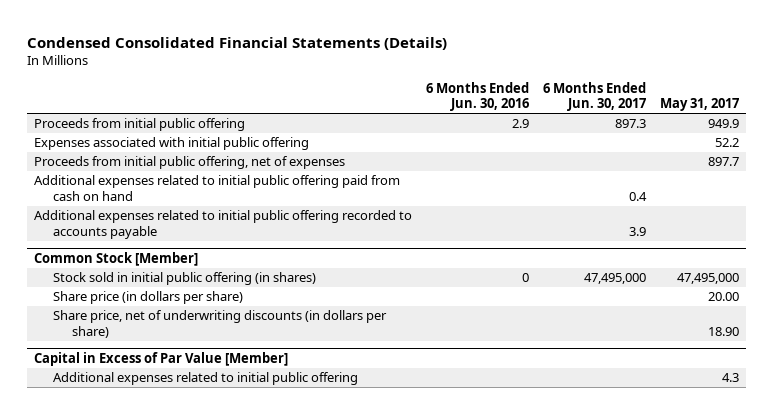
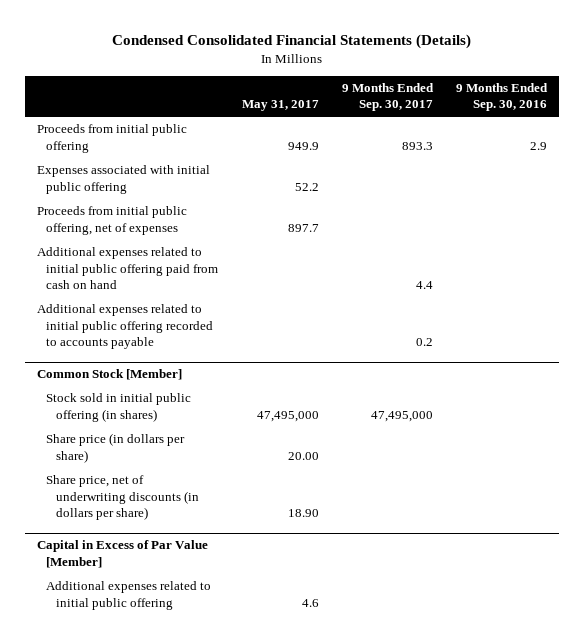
- | 6 Months Ended Jun. 30, 2016 | 6 Months Ended Jun. 30, 2017 | May 31, 2017
+ | May 31, 2017 | 9 Months Ended Sep. 30, 2017 | 9 Months Ended Sep. 30, 2016
@ Capital in Excess of Par Value [Member]
- Additional expenses related to initial public offering | | | 4.3
+ Additional expenses related to initial public offering | 4.6 | |

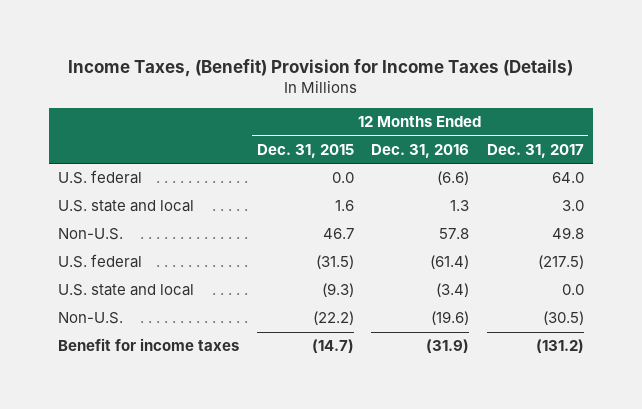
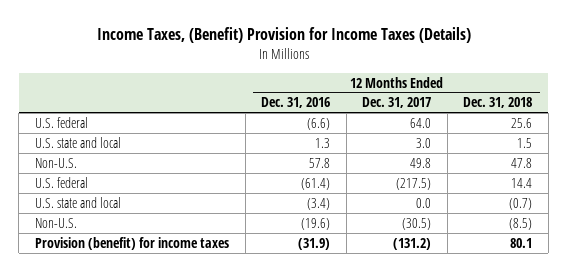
- | 12 Months Ended Dec. 31, 2015 | 12 Months Ended Dec. 31, 2016 | 12 Months Ended Dec. 31, 2017
+ | 12 Months Ended Dec. 31, 2016 | 12 Months Ended Dec. 31, 2017 | 12 Months Ended Dec. 31, 2018
- Benefit for income taxes | (14.7) | (31.9) | (131.2)
+ Provision (benefit) for income taxes | (31.9) | (131.2) | 80.1

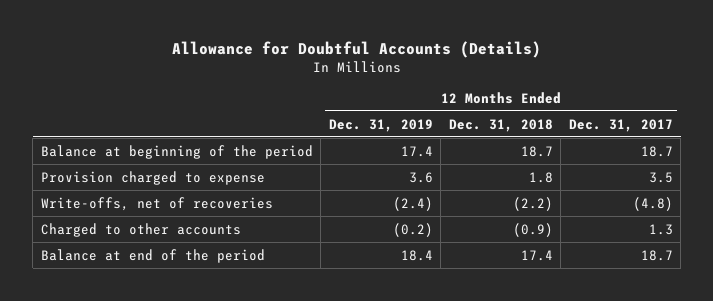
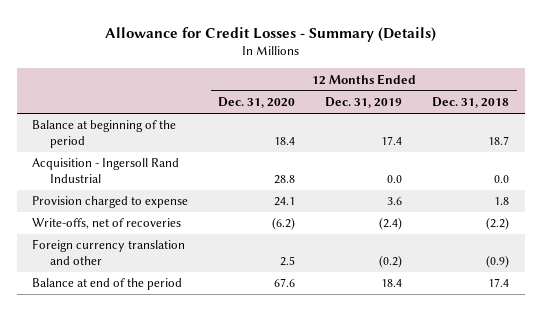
- Allowance for Doubtful Accounts (Details)
+ Allowance for Credit Losses - Summary (Details)
- | 12 Months Ended Dec. 31, 2019 | 12 Months Ended Dec. 31, 2018 | 12 Months Ended Dec. 31, 2017
+ | 12 Months Ended Dec. 31, 2020 | 12 Months Ended Dec. 31, 2019 | 12 Months Ended Dec. 31, 2018
+ Acquisition - Ingersoll Rand Industrial | 28.8 | 0.0 | 0.0
- Charged to other accounts | (0.2) | (0.9) | 1.3
+ Foreign currency translation and other | 2.5 | (0.2) | (0.9)

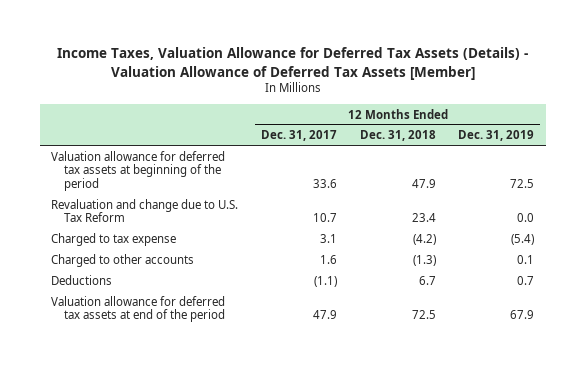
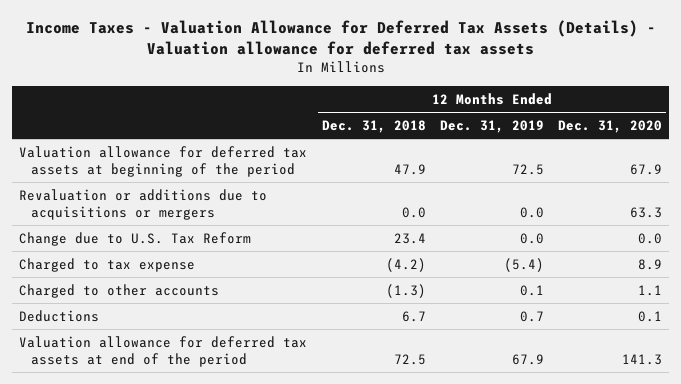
- Income Taxes, Valuation Allowance for Deferred Tax Assets (Details) - Valuation Allowance of Deferred Tax Assets [Member]
+ Income Taxes - Valuation Allowance for Deferred Tax Assets (Details) - Valuation allowance for deferred tax assets
- | 12 Months Ended Dec. 31, 2017 | 12 Months Ended Dec. 31, 2018 | 12 Months Ended Dec. 31, 2019
+ | 12 Months Ended Dec. 31, 2018 | 12 Months Ended Dec. 31, 2019 | 12 Months Ended Dec. 31, 2020
- Revaluation and change due to U.S. Tax Reform | 10.7 | 23.4 | 0.0
+ Revaluation or additions due to acquisitions or mergers | 0.0 | 0.0 | 63.3
+ Change due to U.S. Tax Reform | 23.4 | 0.0 | 0.0

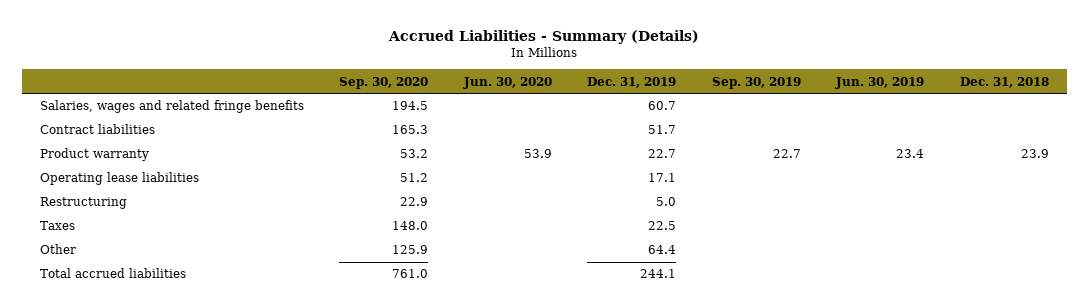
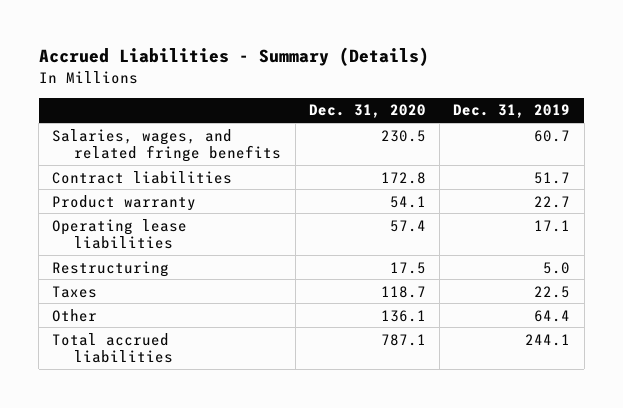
- | Sep. 30, 2020 | Jun. 30, 2020 | Dec. 31, 2019 | Sep. 30, 2019 | Jun. 30, 2019 | Dec. 31, 2018
+ | Dec. 31, 2020 | Dec. 31, 2019
- Salaries, wages and related fringe benefits | 194.5 | | 60.7 | | |
+ Salaries, wages, and related fringe benefits | 230.5 | 60.7

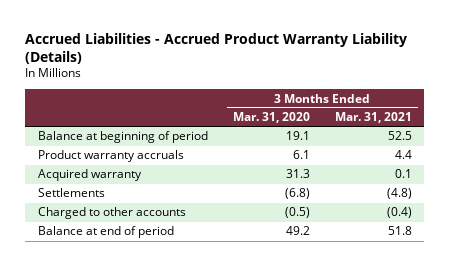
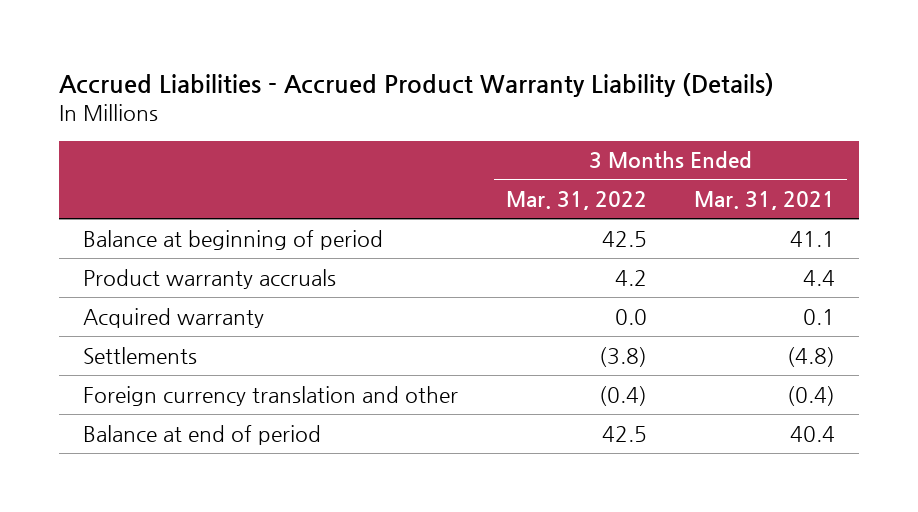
- | 3 Months Ended Mar. 31, 2020 | 3 Months Ended Mar. 31, 2021
+ | 3 Months Ended Mar. 31, 2022 | 3 Months Ended Mar. 31, 2021
- Balance at beginning of period | 19.1 | 52.5
+ Balance at beginning of period | 42.5 | 41.1
- Charged to other accounts | (0.5) | (0.4)
- Balance at end of period | 49.2 | 51.8
+ Foreign currency translation and other | (0.4) | (0.4)
+ Balance at end of period | 42.5 | 40.4

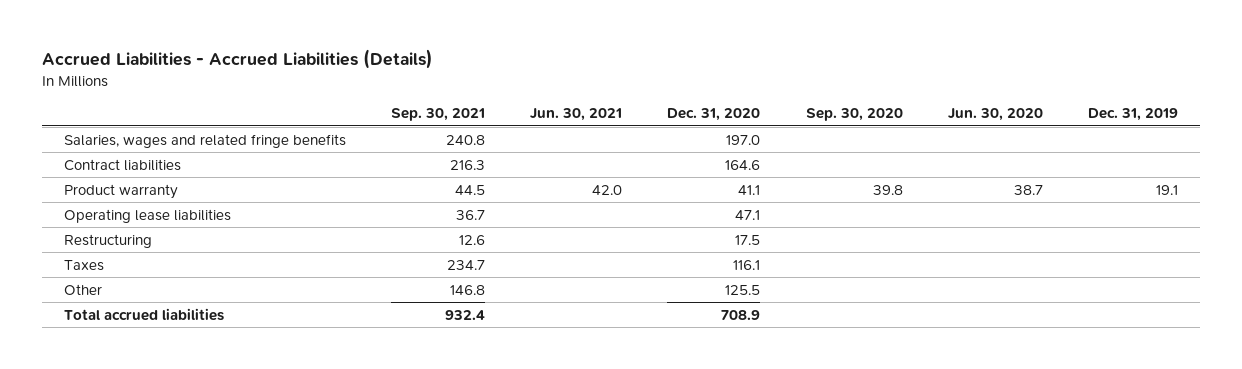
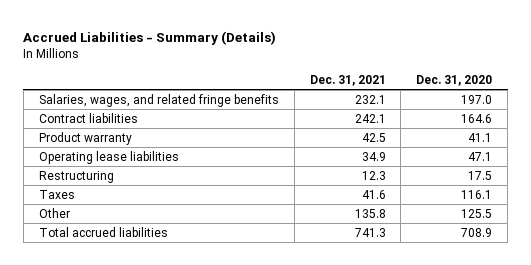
- Accrued Liabilities - Accrued Liabilities (Details)
+ Accrued Liabilities - Summary (Details)
- | Sep. 30, 2021 | Jun. 30, 2021 | Dec. 31, 2020 | Sep. 30, 2020 | Jun. 30, 2020 | Dec. 31, 2019
+ | Dec. 31, 2021 | Dec. 31, 2020
- Salaries, wages and related fringe benefits | 240.8 | | 197.0 | | |
+ Salaries, wages, and related fringe benefits | 232.1 | 197.0

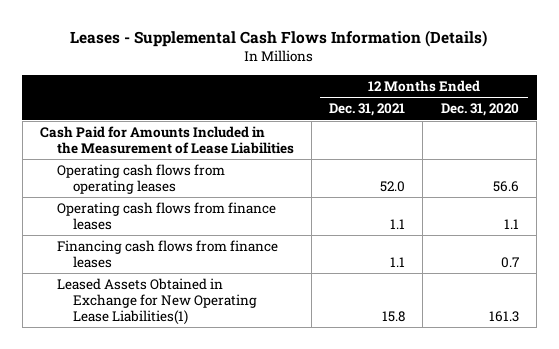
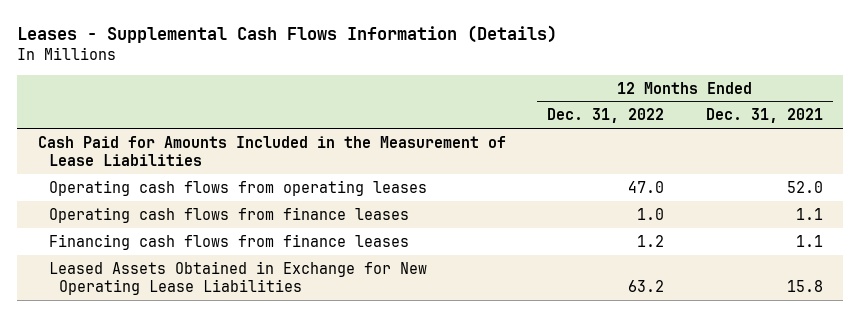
- | 12 Months Ended Dec. 31, 2021 | 12 Months Ended Dec. 31, 2020
+ | 12 Months Ended Dec. 31, 2022 | 12 Months Ended Dec. 31, 2021
- Leased Assets Obtained in Exchange for New Operating Lease Liabilities(1) | 15.8 | 161.3
+ Leased Assets Obtained in Exchange for New Operating Lease Liabilities | 63.2 | 15.8

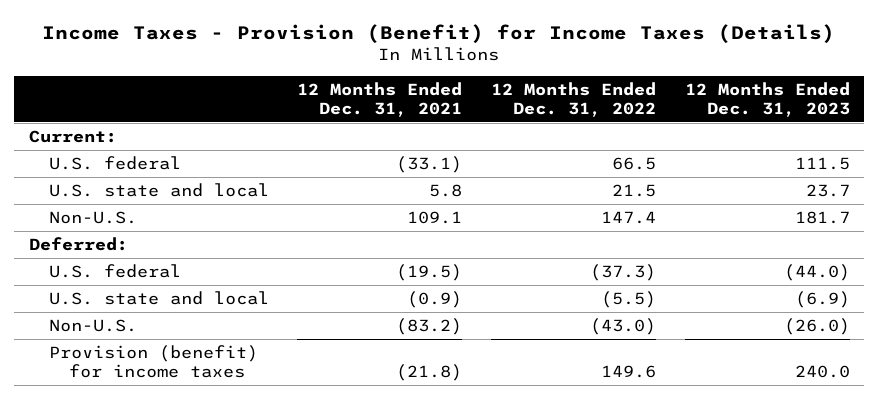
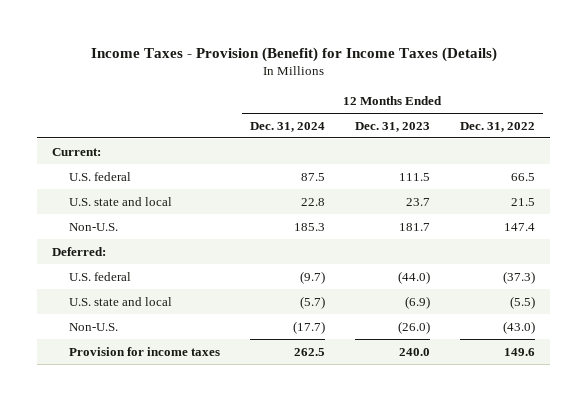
- | 12 Months Ended Dec. 31, 2021 | 12 Months Ended Dec. 31, 2022 | 12 Months Ended Dec. 31, 2023
+ | 12 Months Ended Dec. 31, 2024 | 12 Months Ended Dec. 31, 2023 | 12 Months Ended Dec. 31, 2022
- Provision (benefit) for income taxes | (21.8) | 149.6 | 240.0
+ Provision for income taxes | 262.5 | 240.0 | 149.6

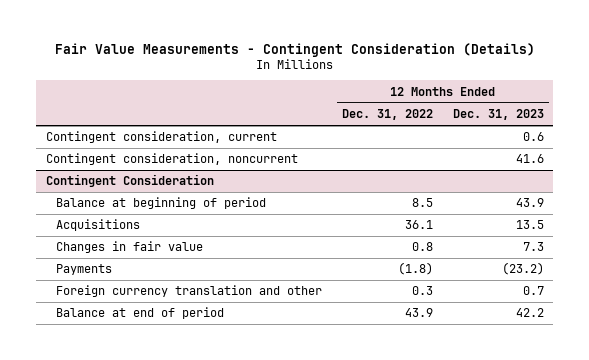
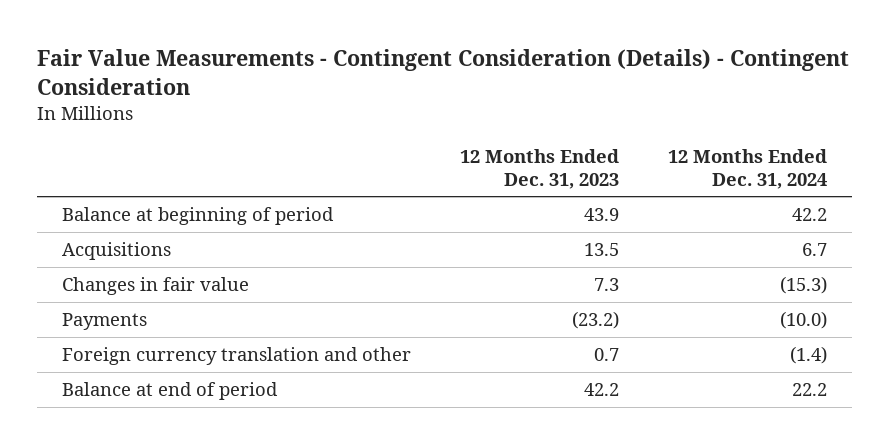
- Fair Value Measurements - Contingent Consideration (Details)
+ Fair Value Measurements - Contingent Consideration (Details) - Contingent Consideration
- | 12 Months Ended Dec. 31, 2022 | 12 Months Ended Dec. 31, 2023
+ | 12 Months Ended Dec. 31, 2023 | 12 Months Ended Dec. 31, 2024
- Contingent consideration, current | | 0.6
- Contingent consideration, noncurrent | | 41.6
- Contingent Consideration

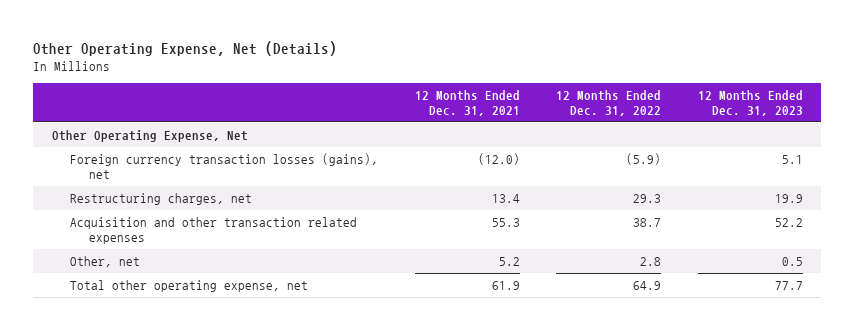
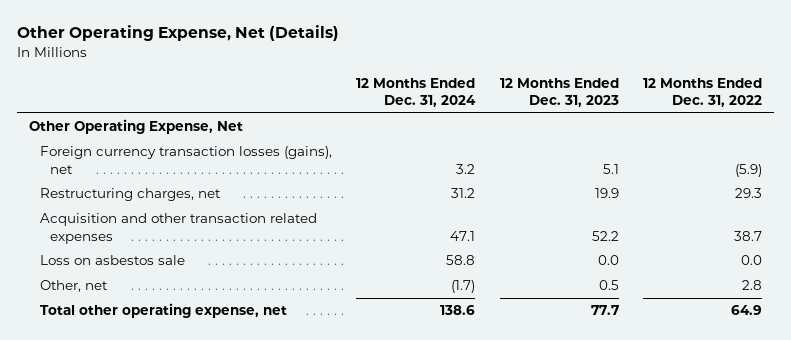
- | 12 Months Ended Dec. 31, 2021 | 12 Months Ended Dec. 31, 2022 | 12 Months Ended Dec. 31, 2023
+ | 12 Months Ended Dec. 31, 2024 | 12 Months Ended Dec. 31, 2023 | 12 Months Ended Dec. 31, 2022
+ Loss on asbestos sale | 58.8 | 0.0 | 0.0

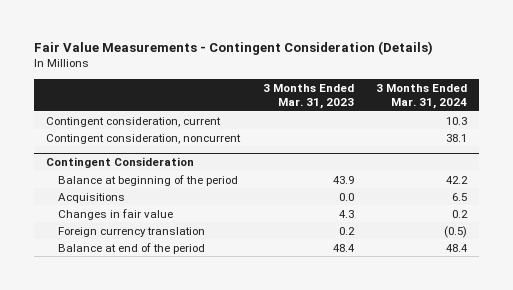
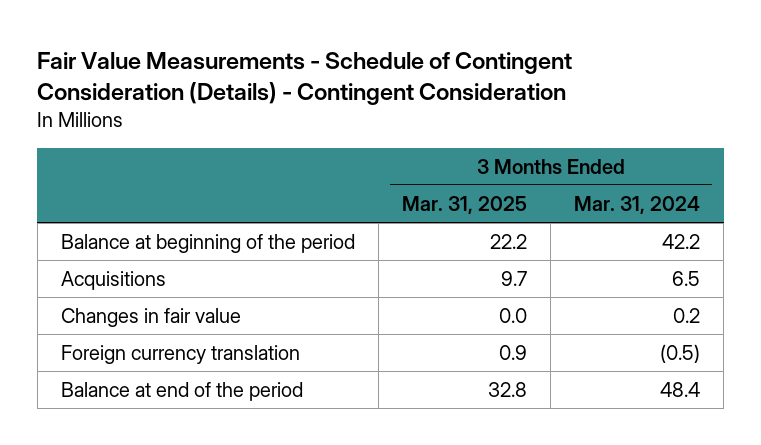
- Fair Value Measurements - Contingent Consideration (Details)
+ Fair Value Measurements - Schedule of Contingent Consideration (Details) - Contingent Consideration
- | 3 Months Ended Mar. 31, 2023 | 3 Months Ended Mar. 31, 2024
+ | 3 Months Ended Mar. 31, 2025 | 3 Months Ended Mar. 31, 2024
- Contingent consideration, current | | 10.3
- Contingent consideration, noncurrent | | 38.1
- Contingent Consideration

